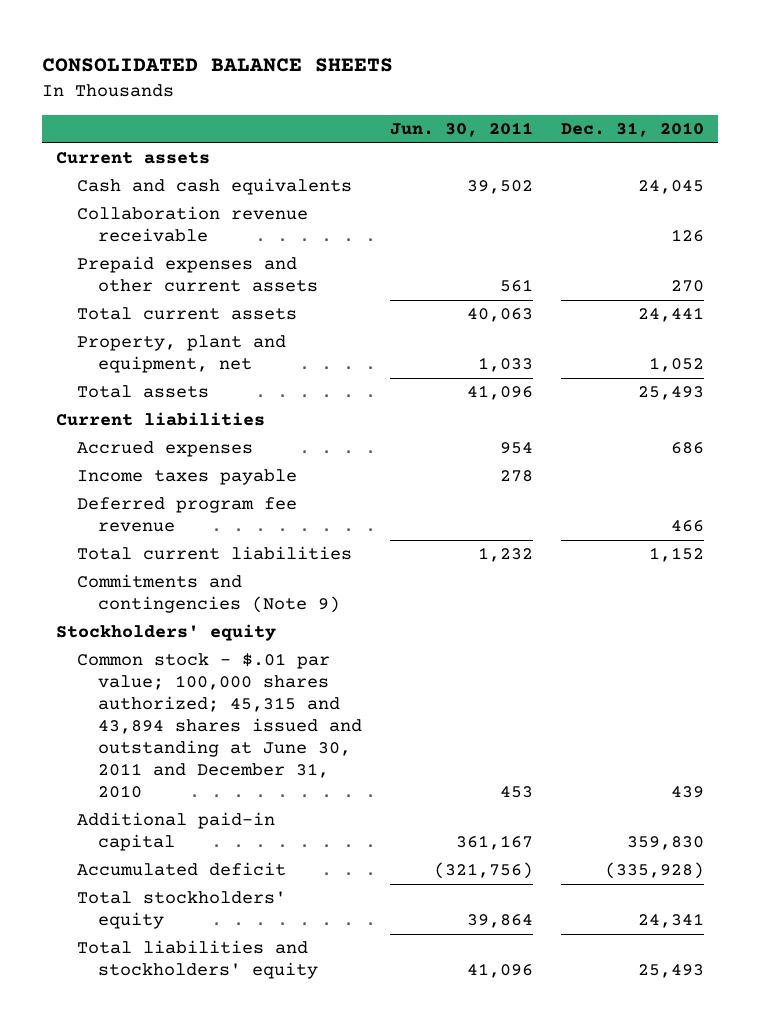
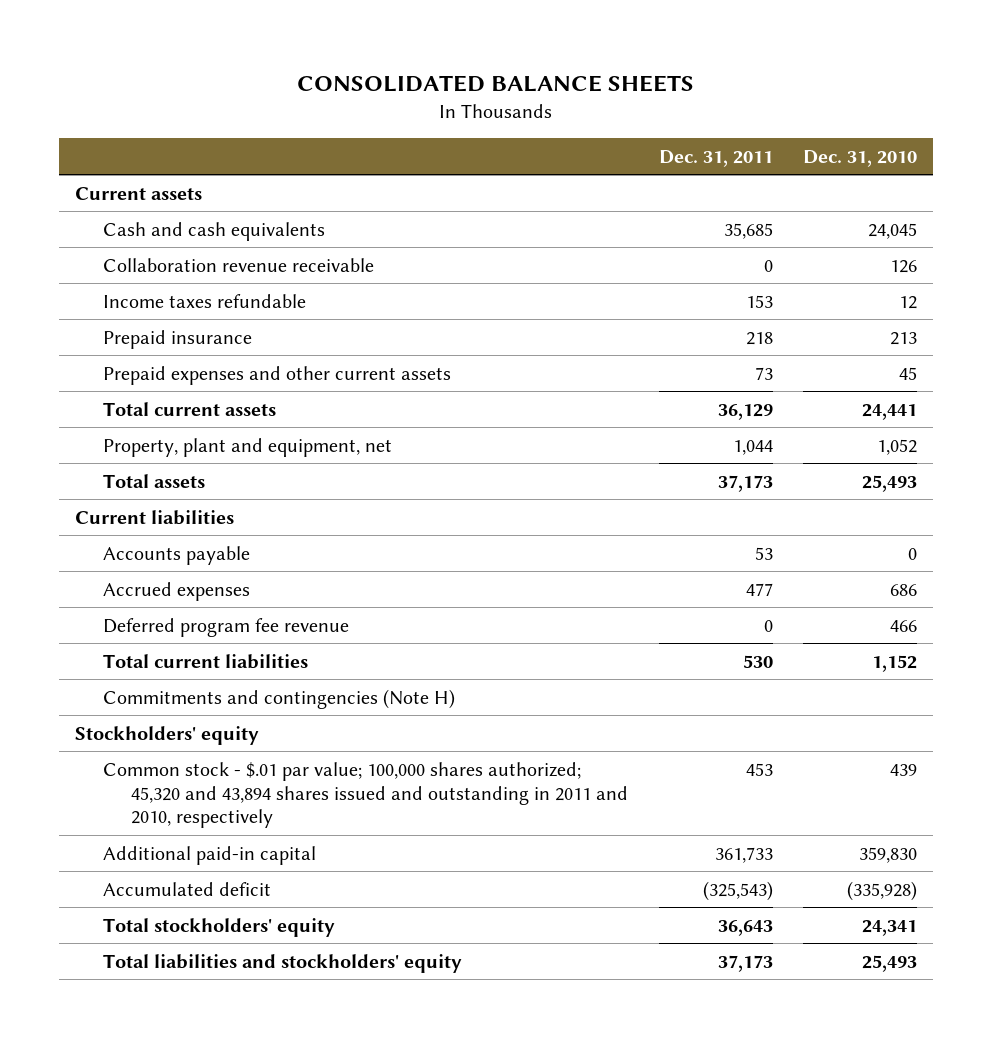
- | Jun. 30, 2011 | Dec. 31, 2010
+ | Dec. 31, 2011 | Dec. 31, 2010
- Prepaid expenses and other current assets | 561 | 270
+ Income taxes refundable | 153 | 12
+ Prepaid insurance | 218 | 213
+ Prepaid expenses and other current assets | 73 | 45
+ Accounts payable | 53 | 0
- Income taxes payable | 278 |
- Commitments and contingencies (Note 9)
+ Commitments and contingencies (Note H)
- Common stock - $.01 par value; 100,000 shares authorized; 45,315 and 43,894 shares issued and outstanding at June 30, 2011 and December 31, 2010 | 453 | 439
+ Common stock - $.01 par value; 100,000 shares authorized; 45,320 and 43,894 shares issued and outstanding in 2011 and 2010, respectively | 453 | 439

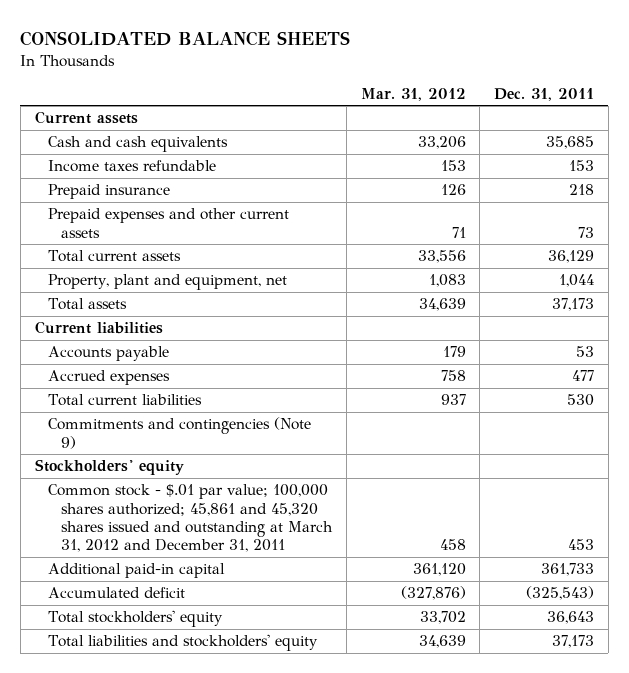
- | Dec. 31, 2011 | Dec. 31, 2010
+ | Mar. 31, 2012 | Dec. 31, 2011
- Collaboration revenue receivable | 0 | 126
- Deferred program fee revenue | 0 | 466
- Commitments and contingencies (Note H)
+ Commitments and contingencies (Note 9)
- Common stock - $.01 par value; 100,000 shares authorized; 45,320 and 43,894 shares issued and outstanding in 2011 and 2010, respectively | 453 | 439
+ Common stock - $.01 par value; 100,000 shares authorized; 45,861 and 45,320 shares issued and outstanding at March 31, 2012 and December 31, 2011 | 458 | 453

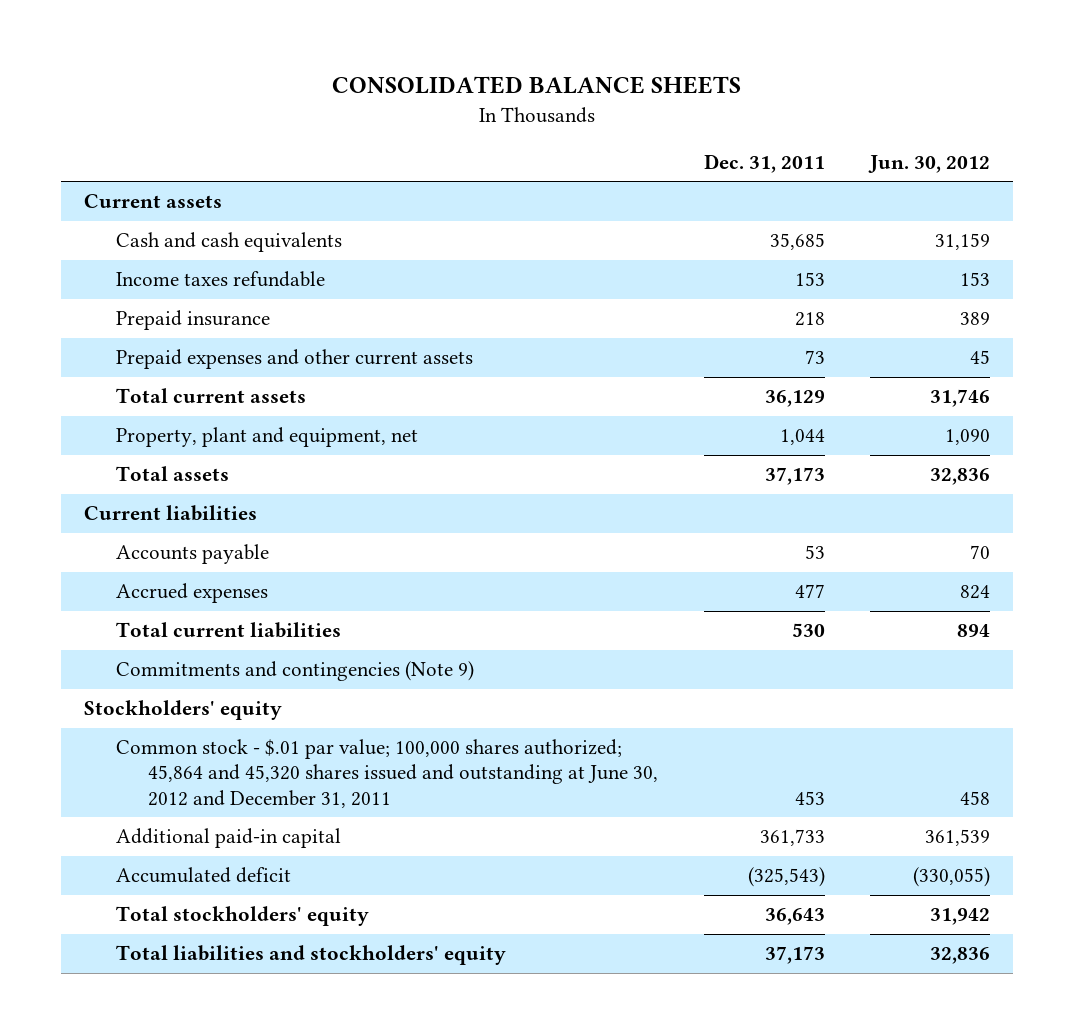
- | Mar. 31, 2012 | Dec. 31, 2011
+ | Dec. 31, 2011 | Jun. 30, 2012
- Common stock - $.01 par value; 100,000 shares authorized; 45,861 and 45,320 shares issued and outstanding at March 31, 2012 and December 31, 2011 | 458 | 453
+ Common stock - $.01 par value; 100,000 shares authorized; 45,864 and 45,320 shares issued and outstanding at June 30, 2012 and December 31, 2011 | 453 | 458

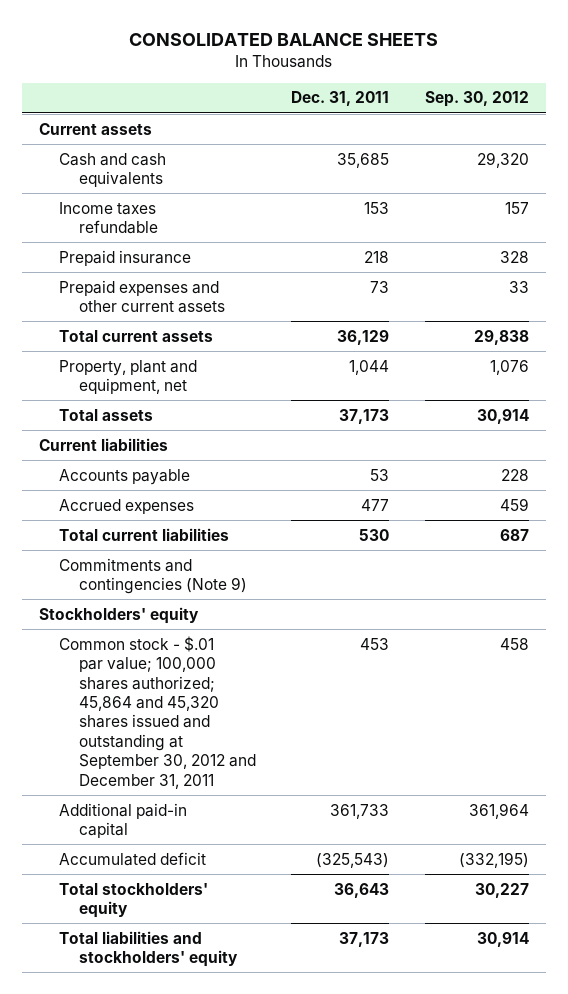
- | Dec. 31, 2011 | Jun. 30, 2012
+ | Dec. 31, 2011 | Sep. 30, 2012
- Common stock - $.01 par value; 100,000 shares authorized; 45,864 and 45,320 shares issued and outstanding at June 30, 2012 and December 31, 2011 | 453 | 458
+ Common stock - $.01 par value; 100,000 shares authorized; 45,864 and 45,320 shares issued and outstanding at September 30, 2012 and December 31, 2011 | 453 | 458

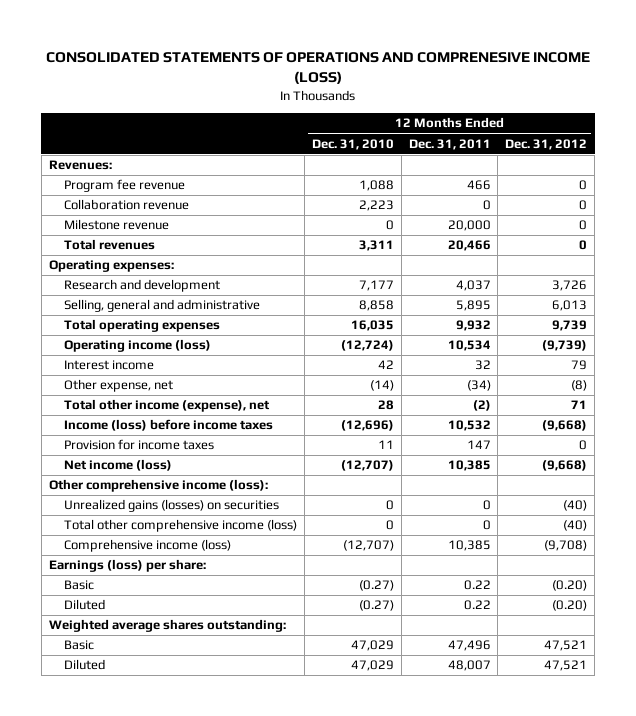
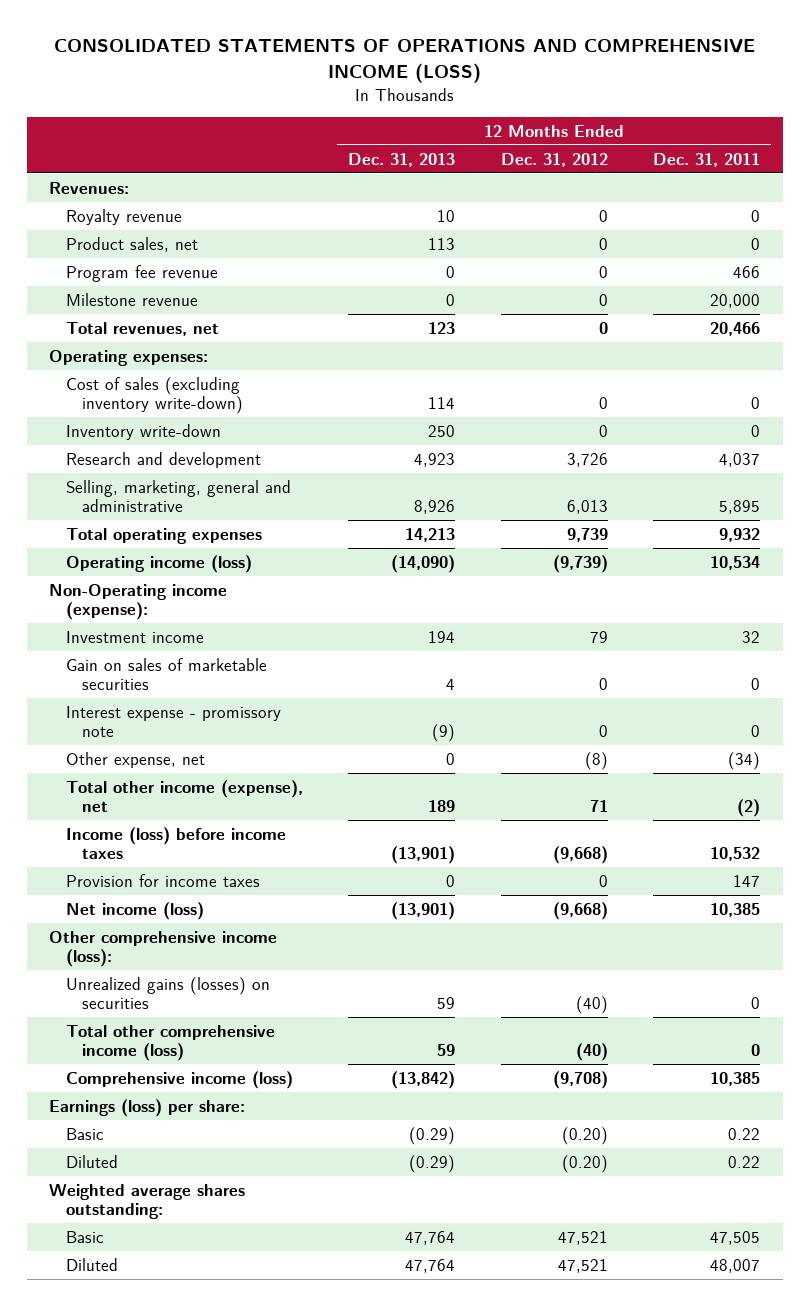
- CONSOLIDATED STATEMENTS OF OPERATIONS AND COMPRENESIVE INCOME (LOSS)
+ CONSOLIDATED STATEMENTS OF OPERATIONS AND COMPREHENSIVE INCOME (LOSS)
- | 12 Months Ended Dec. 31, 2010 | 12 Months Ended Dec. 31, 2011 | 12 Months Ended Dec. 31, 2012
+ | 12 Months Ended Dec. 31, 2013 | 12 Months Ended Dec. 31, 2012 | 12 Months Ended Dec. 31, 2011
+ Royalty revenue | 10 | 0 | 0
+ Product sales, net | 113 | 0 | 0
- Collaboration revenue | 2,223 | 0 | 0
- Total revenues | 3,311 | 20,466 | 0
+ Total revenues, net | 123 | 0 | 20,466
+ Cost of sales (excluding inventory write-down) | 114 | 0 | 0
+ Inventory write-down | 250 | 0 | 0
- Selling, general and administrative | 8,858 | 5,895 | 6,013
+ Selling, marketing, general and administrative | 8,926 | 6,013 | 5,895
- Interest income | 42 | 32 | 79
+ Non-Operating income (expense):
+ Investment income | 194 | 79 | 32
+ Gain on sales of marketable securities | 4 | 0 | 0
+ Interest expense - promissory note | (9) | 0 | 0
- Basic | 47,029 | 47,496 | 47,521
+ Basic | 47,764 | 47,521 | 47,505

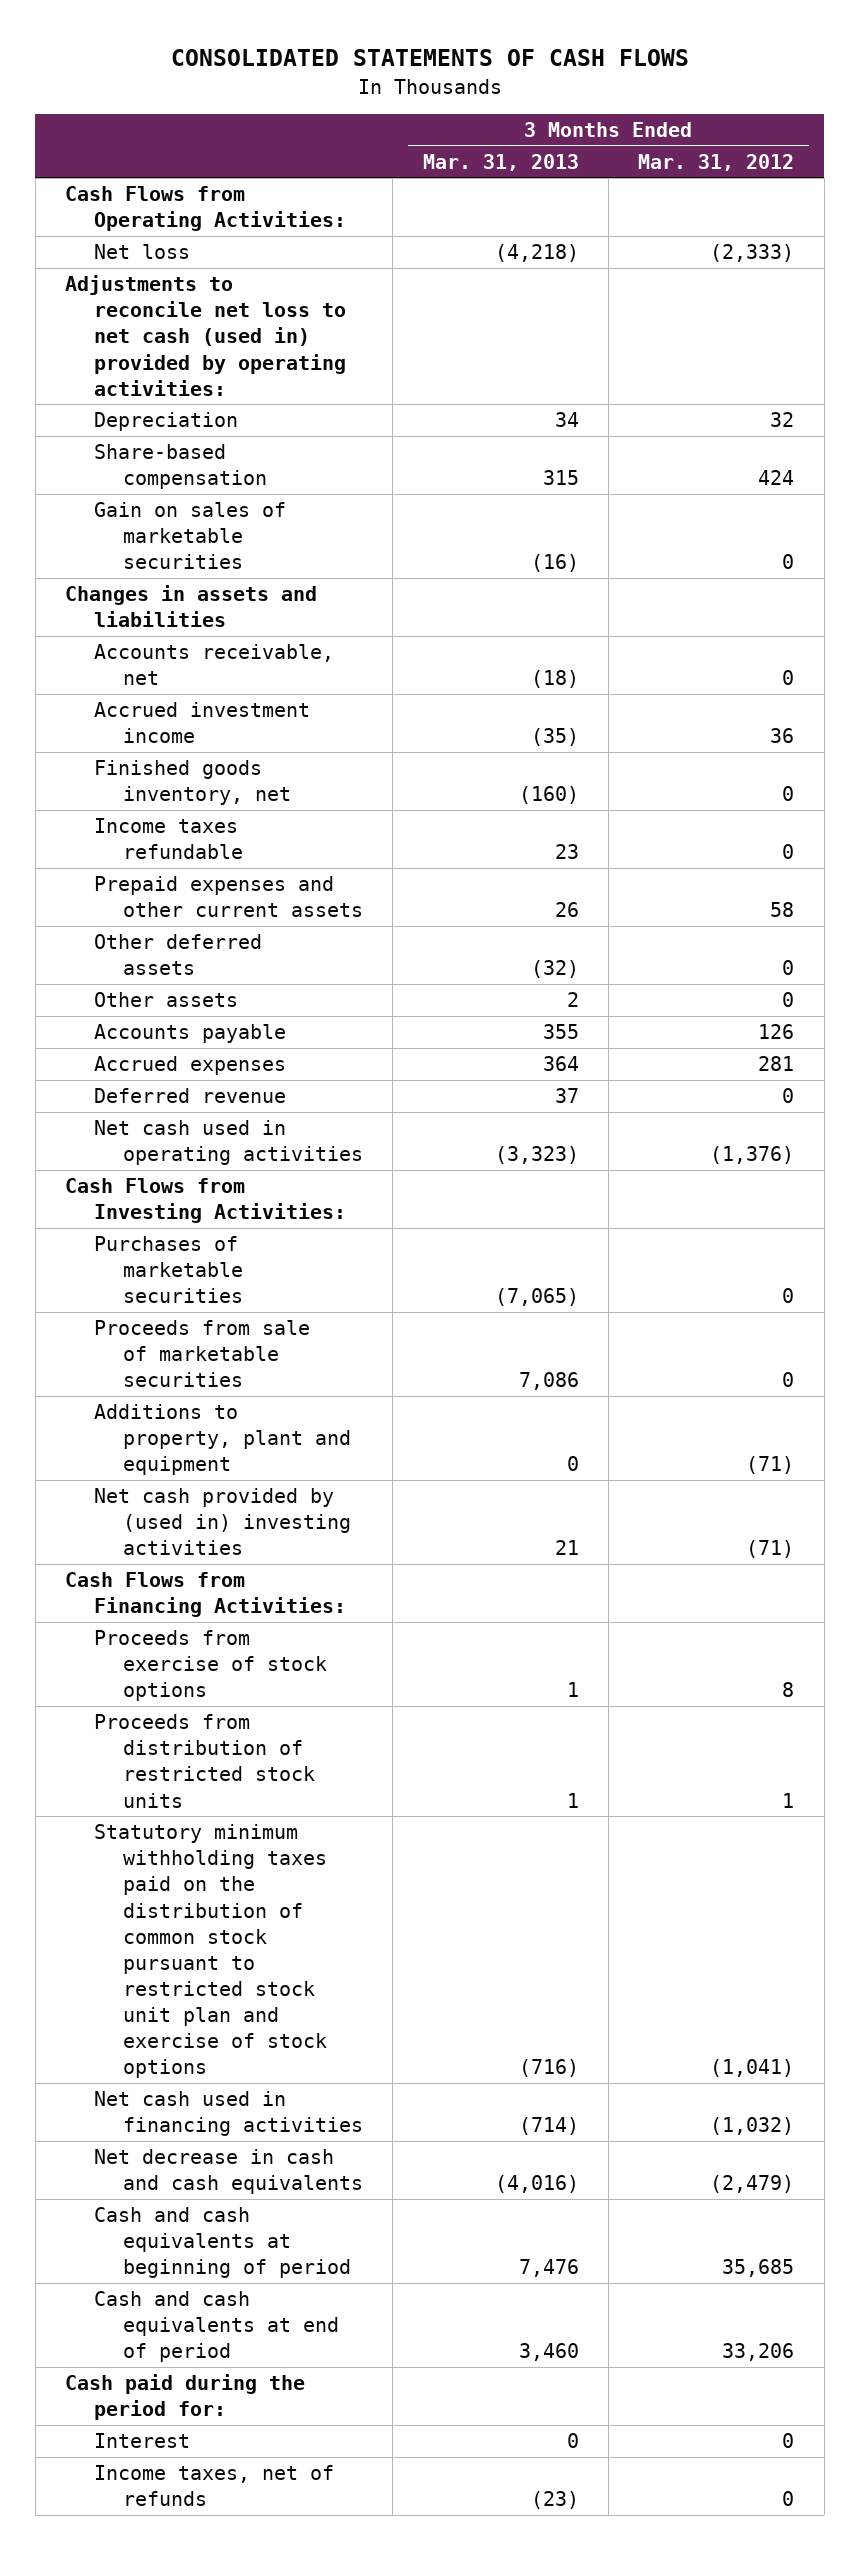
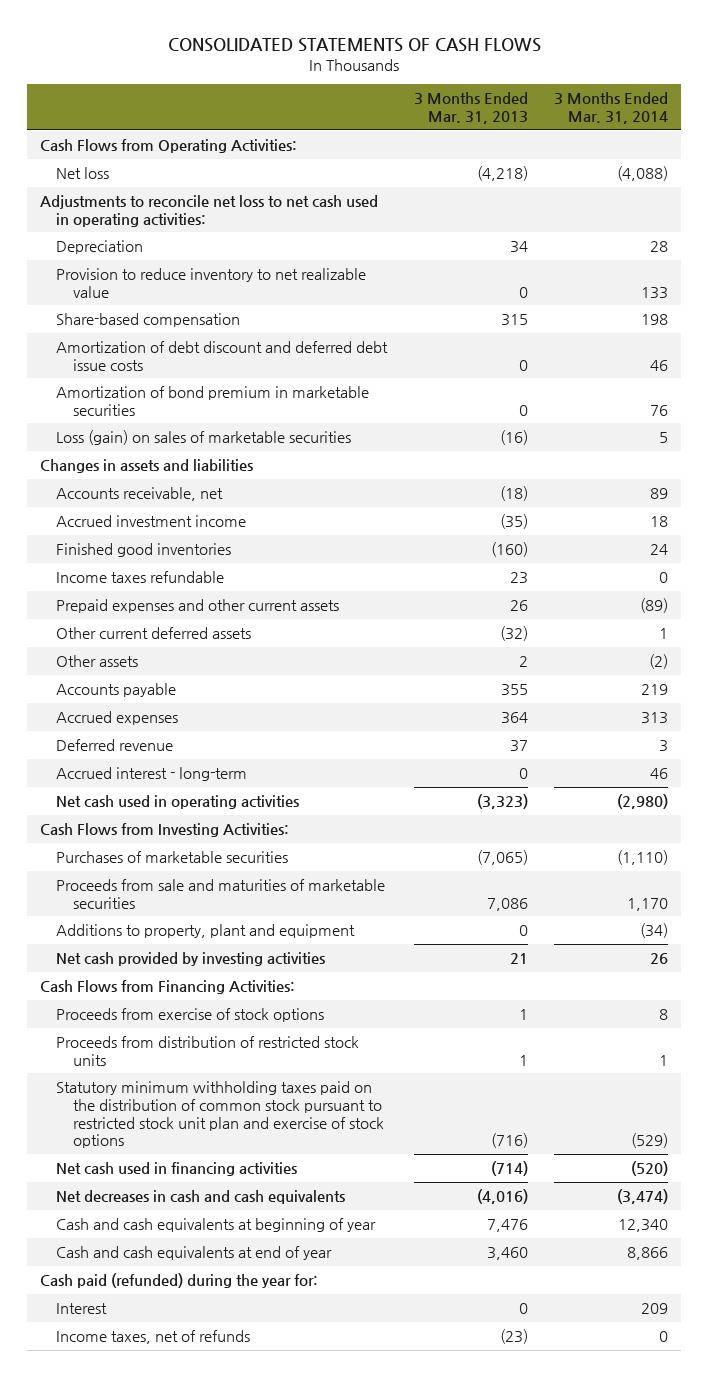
- | 3 Months Ended Mar. 31, 2013 | 3 Months Ended Mar. 31, 2012
+ | 3 Months Ended Mar. 31, 2013 | 3 Months Ended Mar. 31, 2014
- Adjustments to reconcile net loss to net cash (used in) provided by operating activities:
+ Adjustments to reconcile net loss to net cash used in operating activities:
+ Provision to reduce inventory to net realizable value | 0 | 133
- Gain on sales of marketable securities | (16) | 0
+ Amortization of debt discount and deferred debt issue costs | 0 | 46
+ Amortization of bond premium in marketable securities | 0 | 76
+ Loss (gain) on sales of marketable securities | (16) | 5
- Finished goods inventory, net | (160) | 0
+ Finished good inventories | (160) | 24
- Other deferred assets | (32) | 0
+ Other current deferred assets | (32) | 1
+ Accrued interest - long-term | 0 | 46
- Proceeds from sale of marketable securities | 7,086 | 0
+ Proceeds from sale and maturities of marketable securities | 7,086 | 1,170
- Net cash provided by (used in) investing activities | 21 | (71)
+ Net cash provided by investing activities | 21 | 26
- Net decrease in cash and cash equivalents | (4,016) | (2,479)
- Cash and cash equivalents at beginning of period | 7,476 | 35,685
- Cash and cash equivalents at end of period | 3,460 | 33,206
- Cash paid during the period for:
+ Net decreases in cash and cash equivalents | (4,016) | (3,474)
+ Cash and cash equivalents at beginning of year | 7,476 | 12,340
+ Cash and cash equivalents at end of year | 3,460 | 8,866
+ Cash paid (refunded) during the year for:

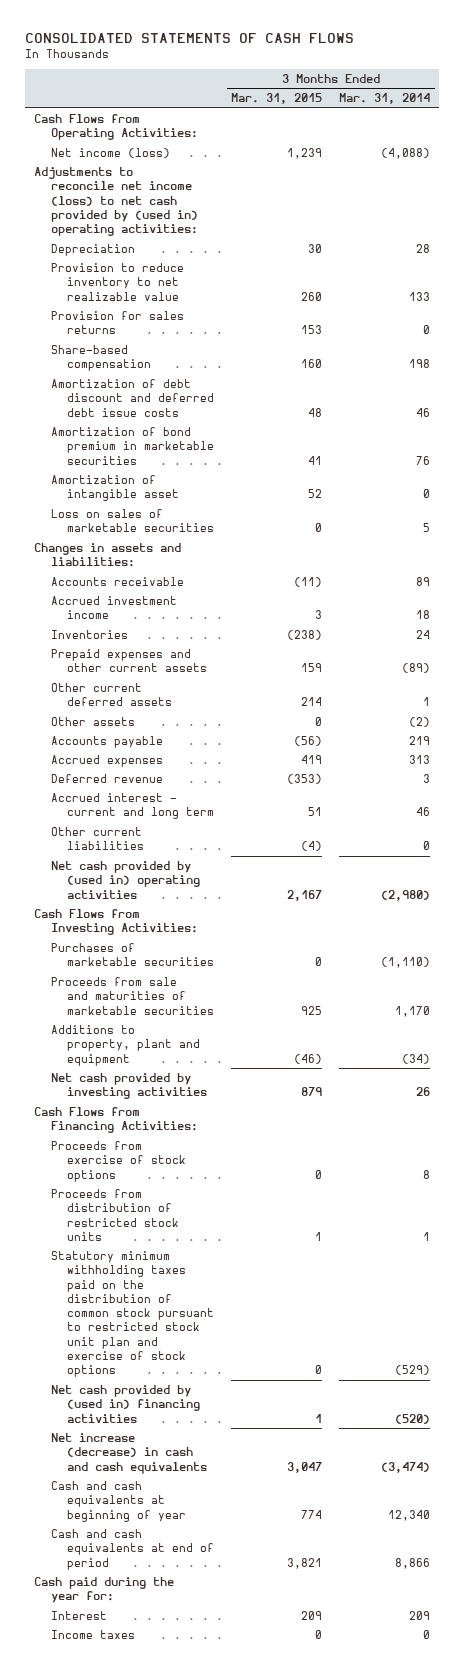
- | 3 Months Ended Mar. 31, 2013 | 3 Months Ended Mar. 31, 2014
+ | 3 Months Ended Mar. 31, 2015 | 3 Months Ended Mar. 31, 2014
- Net loss | (4,218) | (4,088)
- Adjustments to reconcile net loss to net cash used in operating activities:
+ Net income (loss) | 1,239 | (4,088)
+ Adjustments to reconcile net income (loss) to net cash provided by (used in) operating activities:
+ Provision for sales returns | 153 | 0
- Loss (gain) on sales of marketable securities | (16) | 5
- Changes in assets and liabilities
- Accounts receivable, net | (18) | 89
+ Amortization of intangible asset | 52 | 0
+ Loss on sales of marketable securities | 0 | 5
+ Changes in assets and liabilities:
+ Accounts receivable | (11) | 89
- Finished good inventories | (160) | 24
- Income taxes refundable | 23 | 0
+ Inventories | (238) | 24
- Accrued interest - long-term | 0 | 46
- Net cash used in operating activities | (3,323) | (2,980)
+ Accrued interest - current and long term | 51 | 46
+ Other current liabilities | (4) | 0
+ Net cash provided by (used in) operating activities | 2,167 | (2,980)
- Net cash used in financing activities | (714) | (520)
- Net decreases in cash and cash equivalents | (4,016) | (3,474)
+ Net cash provided by (used in) financing activities | 1 | (520)
+ Net increase (decrease) in cash and cash equivalents | 3,047 | (3,474)
- Cash and cash equivalents at end of year | 3,460 | 8,866
- Cash paid (refunded) during the year for:
+ Cash and cash equivalents at end of period | 3,821 | 8,866
+ Cash paid during the year for:
- Income taxes, net of refunds | (23) | 0
+ Income taxes | 0 | 0

